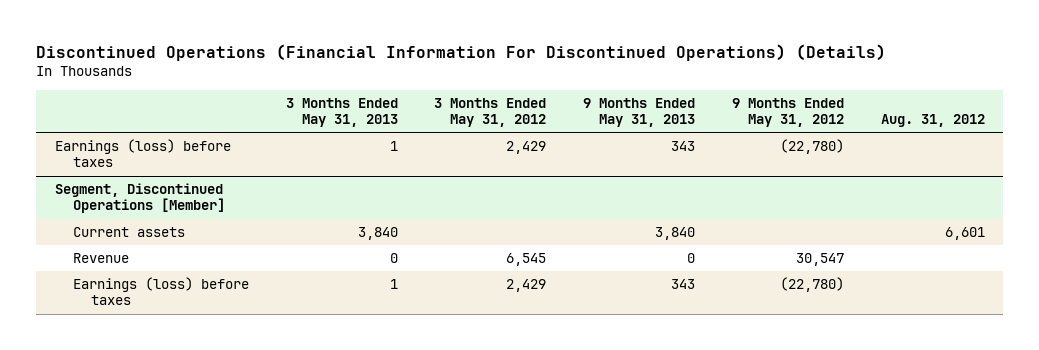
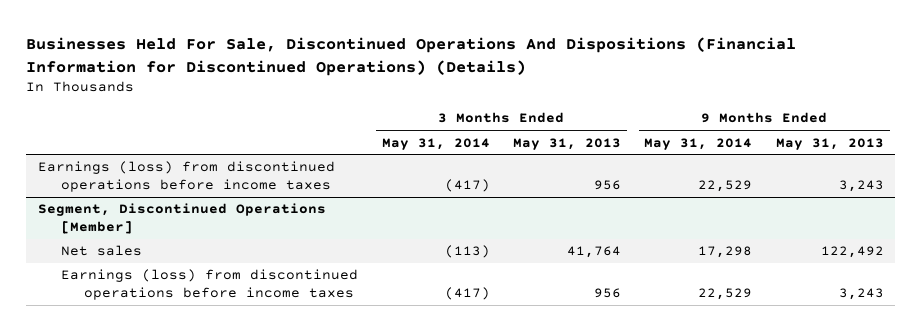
- Discontinued Operations (Financial Information For Discontinued Operations) (Details)
+ Businesses Held For Sale, Discontinued Operations And Dispositions (Financial Information for Discontinued Operations) (Details)
- | 3 Months Ended May 31, 2013 | 3 Months Ended May 31, 2012 | 9 Months Ended May 31, 2013 | 9 Months Ended May 31, 2012 | Aug. 31, 2012
+ | 3 Months Ended May 31, 2014 | 3 Months Ended May 31, 2013 | 9 Months Ended May 31, 2014 | 9 Months Ended May 31, 2013
- Earnings (loss) before taxes | 1 | 2,429 | 343 | (22,780) |
+ Earnings (loss) from discontinued operations before income taxes | (417) | 956 | 22,529 | 3,243
@ Segment, Discontinued Operations [Member]
- Current assets | 3,840 | | 3,840 | | 6,601
- Revenue | 0 | 6,545 | 0 | 30,547 |
- Earnings (loss) before taxes | 1 | 2,429 | 343 | (22,780) |
+ Net sales | (113) | 41,764 | 17,298 | 122,492
+ Earnings (loss) from discontinued operations before income taxes | (417) | 956 | 22,529 | 3,243

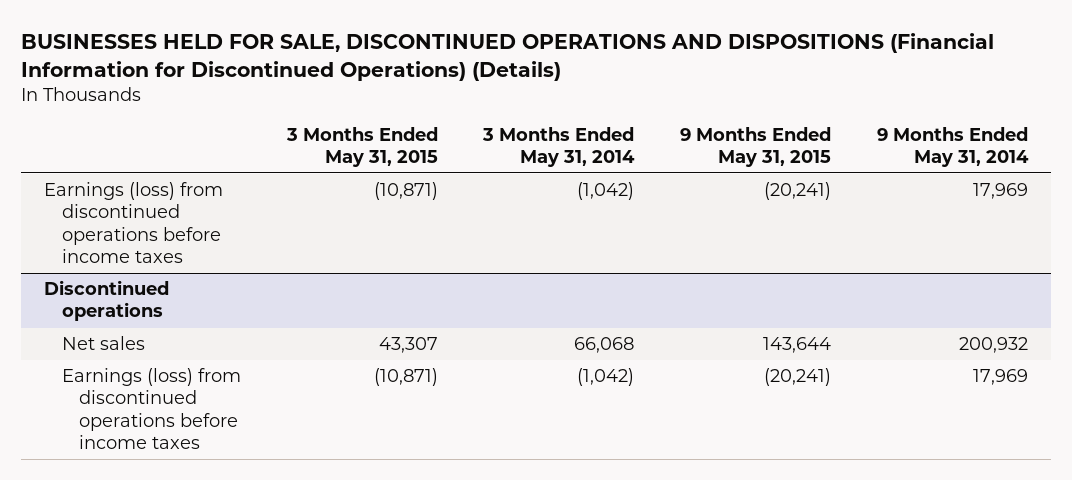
- Businesses Held For Sale, Discontinued Operations And Dispositions (Financial Information for Discontinued Operations) (Details)
+ BUSINESSES HELD FOR SALE, DISCONTINUED OPERATIONS AND DISPOSITIONS (Financial Information for Discontinued Operations) (Details)
- | 3 Months Ended May 31, 2014 | 3 Months Ended May 31, 2013 | 9 Months Ended May 31, 2014 | 9 Months Ended May 31, 2013
+ | 3 Months Ended May 31, 2015 | 3 Months Ended May 31, 2014 | 9 Months Ended May 31, 2015 | 9 Months Ended May 31, 2014
- Earnings (loss) from discontinued operations before income taxes | (417) | 956 | 22,529 | 3,243
- Segment, Discontinued Operations [Member]
- Net sales | (113) | 41,764 | 17,298 | 122,492
- Earnings (loss) from discontinued operations before income taxes | (417) | 956 | 22,529 | 3,243
+ Earnings (loss) from discontinued operations before income taxes | (10,871) | (1,042) | (20,241) | 17,969
+ Discontinued operations
+ Net sales | 43,307 | 66,068 | 143,644 | 200,932
+ Earnings (loss) from discontinued operations before income taxes | (10,871) | (1,042) | (20,241) | 17,969

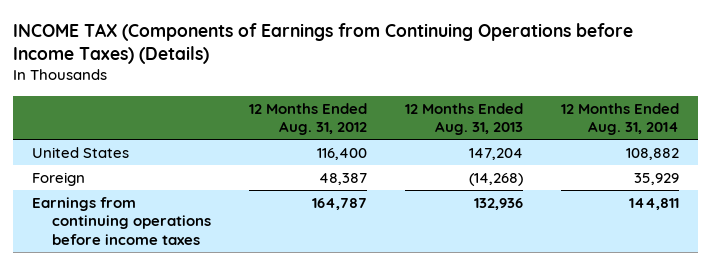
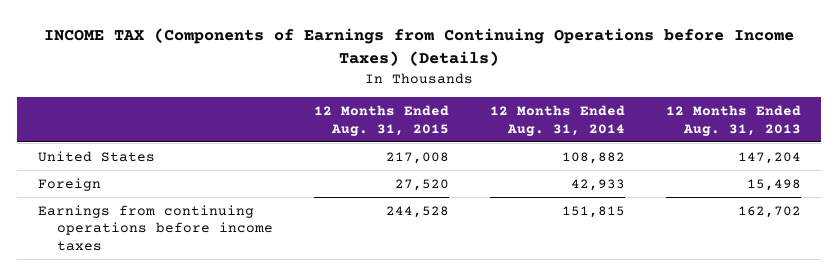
- | 12 Months Ended Aug. 31, 2012 | 12 Months Ended Aug. 31, 2013 | 12 Months Ended Aug. 31, 2014
+ | 12 Months Ended Aug. 31, 2015 | 12 Months Ended Aug. 31, 2014 | 12 Months Ended Aug. 31, 2013
- Foreign | 48,387 | (14,268) | 35,929
- Earnings from continuing operations before income taxes | 164,787 | 132,936 | 144,811
+ Foreign | 27,520 | 42,933 | 15,498
+ Earnings from continuing operations before income taxes | 244,528 | 151,815 | 162,702

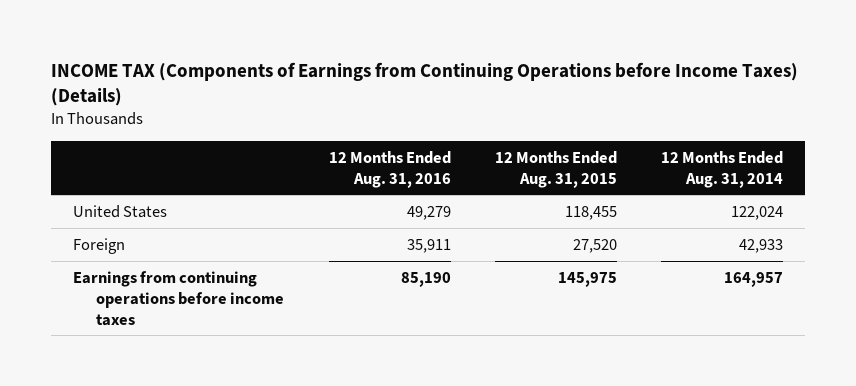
- | 12 Months Ended Aug. 31, 2015 | 12 Months Ended Aug. 31, 2014 | 12 Months Ended Aug. 31, 2013
+ | 12 Months Ended Aug. 31, 2016 | 12 Months Ended Aug. 31, 2015 | 12 Months Ended Aug. 31, 2014
- United States | 217,008 | 108,882 | 147,204
+ United States | 49,279 | 118,455 | 122,024
- Earnings from continuing operations before income taxes | 244,528 | 151,815 | 162,702
+ Earnings from continuing operations before income taxes | 85,190 | 145,975 | 164,957

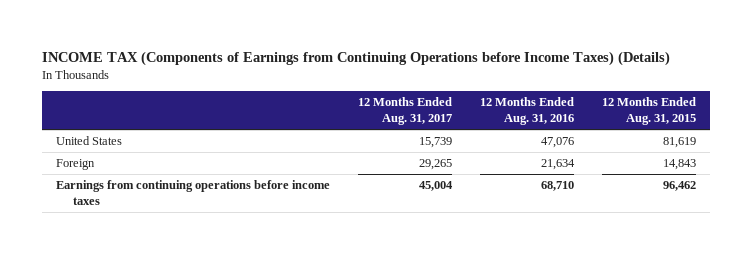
- | 12 Months Ended Aug. 31, 2016 | 12 Months Ended Aug. 31, 2015 | 12 Months Ended Aug. 31, 2014
+ | 12 Months Ended Aug. 31, 2017 | 12 Months Ended Aug. 31, 2016 | 12 Months Ended Aug. 31, 2015
- United States | 49,279 | 118,455 | 122,024
- Foreign | 35,911 | 27,520 | 42,933
- Earnings from continuing operations before income taxes | 85,190 | 145,975 | 164,957
+ United States | 15,739 | 47,076 | 81,619
+ Foreign | 29,265 | 21,634 | 14,843
+ Earnings from continuing operations before income taxes | 45,004 | 68,710 | 96,462

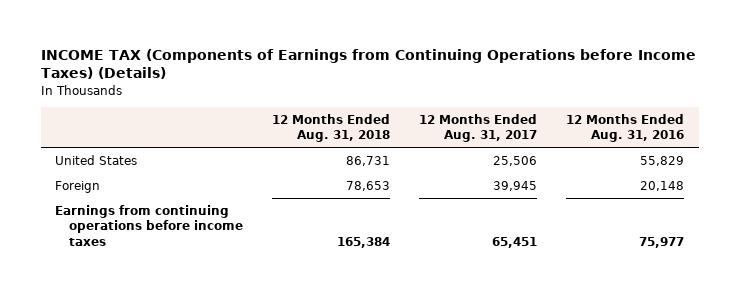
- | 12 Months Ended Aug. 31, 2017 | 12 Months Ended Aug. 31, 2016 | 12 Months Ended Aug. 31, 2015
+ | 12 Months Ended Aug. 31, 2018 | 12 Months Ended Aug. 31, 2017 | 12 Months Ended Aug. 31, 2016
- United States | 15,739 | 47,076 | 81,619
- Foreign | 29,265 | 21,634 | 14,843
- Earnings from continuing operations before income taxes | 45,004 | 68,710 | 96,462
+ United States | 86,731 | 25,506 | 55,829
+ Foreign | 78,653 | 39,945 | 20,148
+ Earnings from continuing operations before income taxes | 165,384 | 65,451 | 75,977

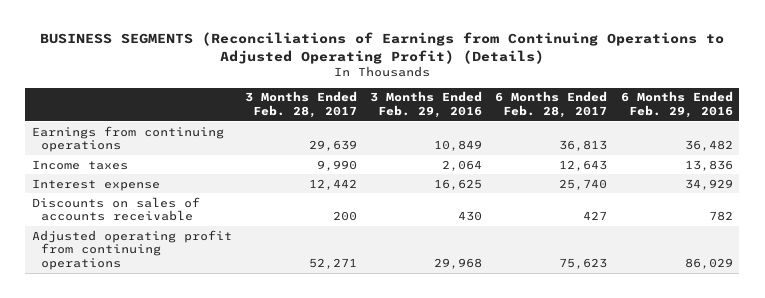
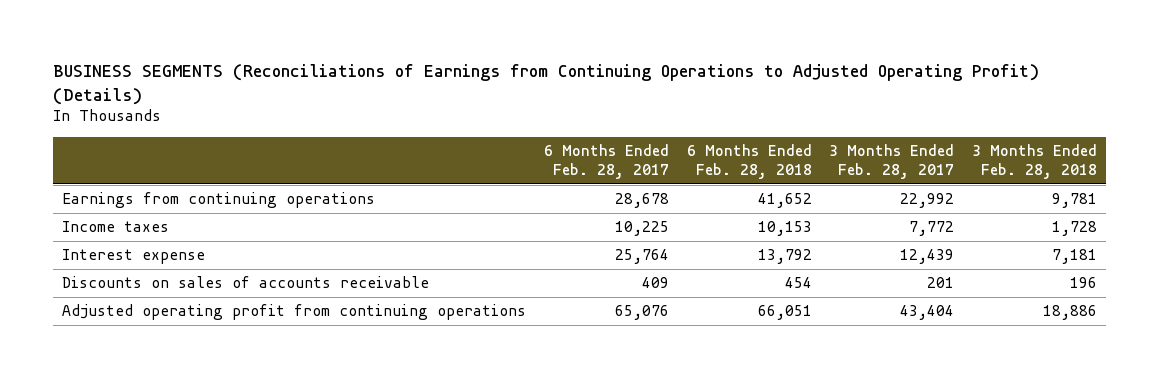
- | 3 Months Ended Feb. 28, 2017 | 3 Months Ended Feb. 29, 2016 | 6 Months Ended Feb. 28, 2017 | 6 Months Ended Feb. 29, 2016
+ | 6 Months Ended Feb. 28, 2017 | 6 Months Ended Feb. 28, 2018 | 3 Months Ended Feb. 28, 2017 | 3 Months Ended Feb. 28, 2018
- Earnings from continuing operations | 29,639 | 10,849 | 36,813 | 36,482
- Income taxes | 9,990 | 2,064 | 12,643 | 13,836
- Interest expense | 12,442 | 16,625 | 25,740 | 34,929
- Discounts on sales of accounts receivable | 200 | 430 | 427 | 782
- Adjusted operating profit from continuing operations | 52,271 | 29,968 | 75,623 | 86,029
+ Earnings from continuing operations | 28,678 | 41,652 | 22,992 | 9,781
+ Income taxes | 10,225 | 10,153 | 7,772 | 1,728
+ Interest expense | 25,764 | 13,792 | 12,439 | 7,181
+ Discounts on sales of accounts receivable | 409 | 454 | 201 | 196
+ Adjusted operating profit from continuing operations | 65,076 | 66,051 | 43,404 | 18,886

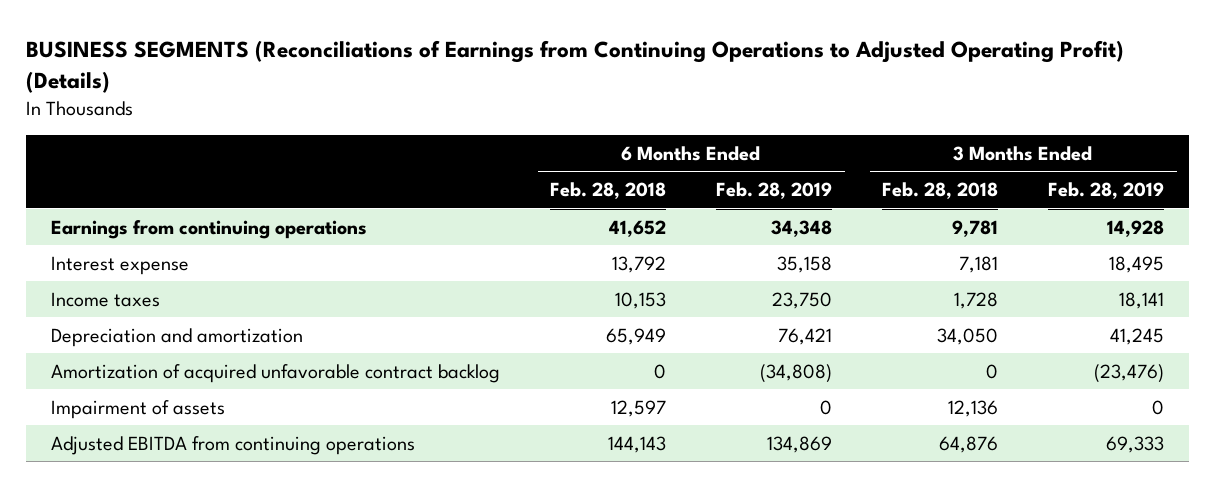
- | 6 Months Ended Feb. 28, 2017 | 6 Months Ended Feb. 28, 2018 | 3 Months Ended Feb. 28, 2017 | 3 Months Ended Feb. 28, 2018
+ | 6 Months Ended Feb. 28, 2018 | 6 Months Ended Feb. 28, 2019 | 3 Months Ended Feb. 28, 2018 | 3 Months Ended Feb. 28, 2019
- Discounts on sales of accounts receivable | 409 | 454 | 201 | 196
- Adjusted operating profit from continuing operations | 65,076 | 66,051 | 43,404 | 18,886
moved down: Income taxes | 10,153 | 23,750 | 1,728 | 18,141
+ Depreciation and amortization | 65,949 | 76,421 | 34,050 | 41,245
+ Amortization of acquired unfavorable contract backlog | 0 | (34,808) | 0 | (23,476)
+ Impairment of assets | 12,597 | 0 | 12,136 | 0
+ Adjusted EBITDA from continuing operations | 144,143 | 134,869 | 64,876 | 69,333

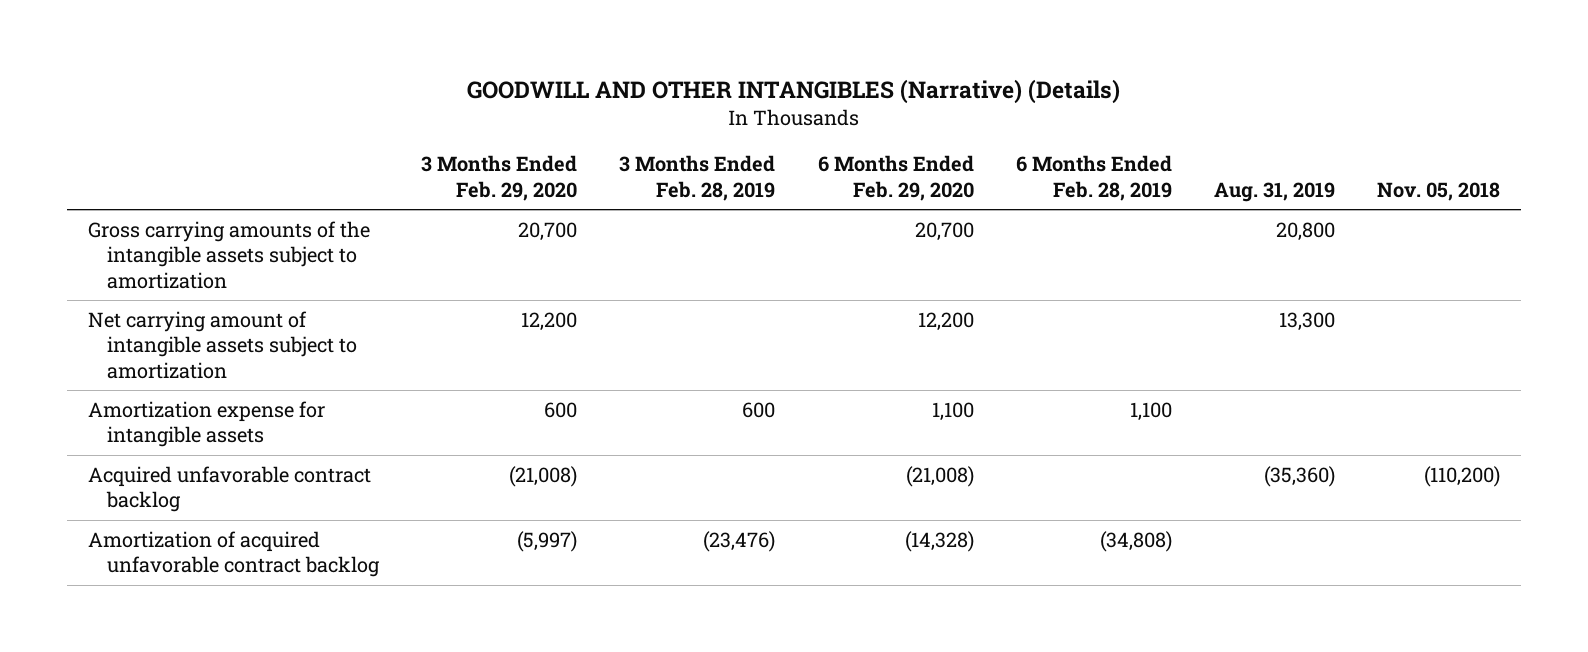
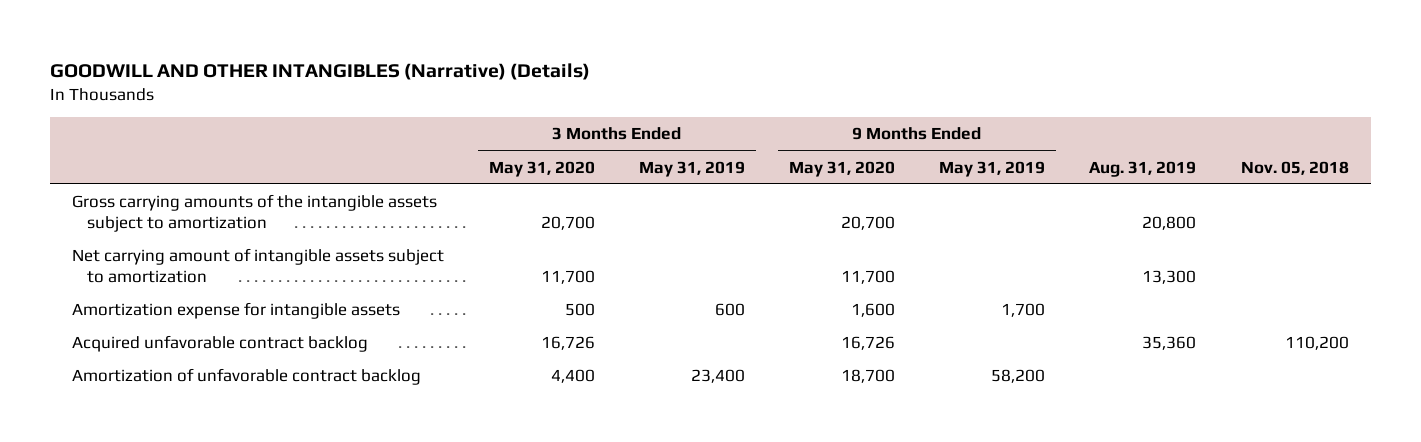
- | 3 Months Ended Feb. 29, 2020 | 3 Months Ended Feb. 28, 2019 | 6 Months Ended Feb. 29, 2020 | 6 Months Ended Feb. 28, 2019 | Aug. 31, 2019 | Nov. 05, 2018
+ | 3 Months Ended May 31, 2020 | 3 Months Ended May 31, 2019 | 9 Months Ended May 31, 2020 | 9 Months Ended May 31, 2019 | Aug. 31, 2019 | Nov. 05, 2018
- Acquired unfavorable contract backlog | (21,008) | | (21,008) | | (35,360) | (110,200)
- Amortization of acquired unfavorable contract backlog | (5,997) | (23,476) | (14,328) | (34,808) | |
+ Acquired unfavorable contract backlog | 16,726 | | 16,726 | | 35,360 | 110,200
+ Amortization of unfavorable contract backlog | 4,400 | 23,400 | 18,700 | 58,200 | |

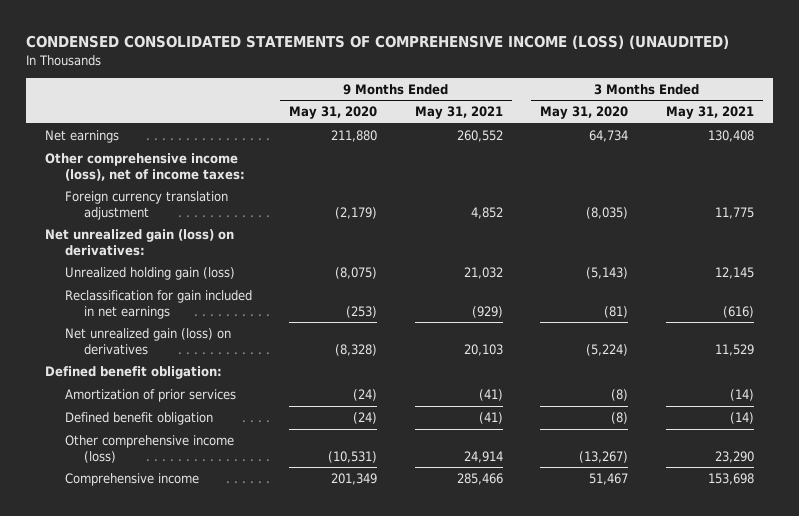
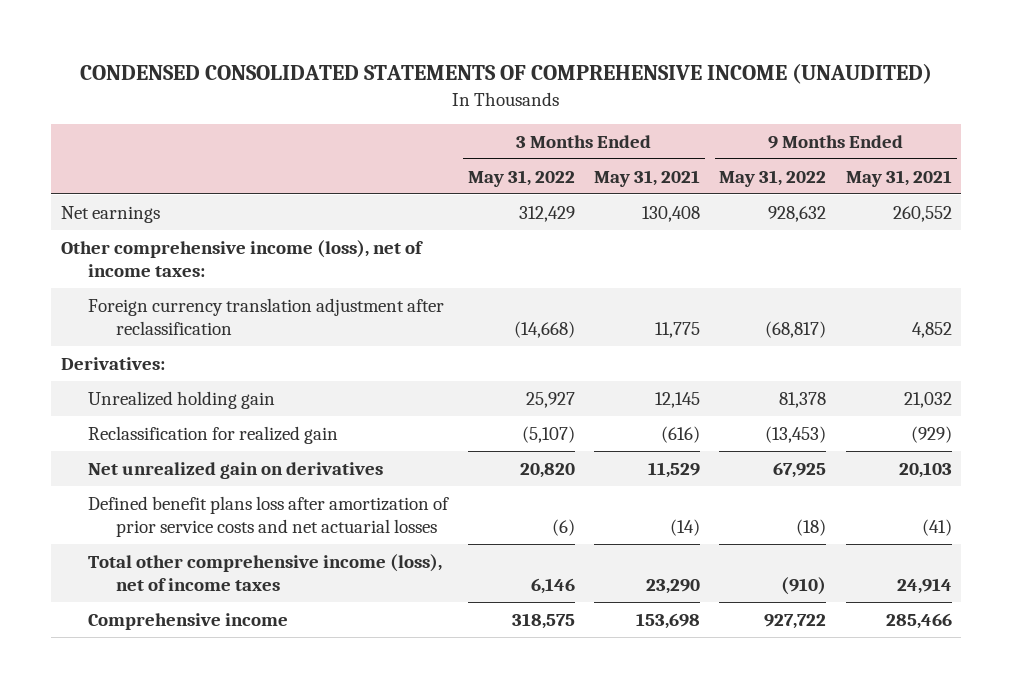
- CONDENSED CONSOLIDATED STATEMENTS OF COMPREHENSIVE INCOME (LOSS) (UNAUDITED)
+ CONDENSED CONSOLIDATED STATEMENTS OF COMPREHENSIVE INCOME (UNAUDITED)
- | 9 Months Ended May 31, 2020 | 9 Months Ended May 31, 2021 | 3 Months Ended May 31, 2020 | 3 Months Ended May 31, 2021
+ | 3 Months Ended May 31, 2022 | 3 Months Ended May 31, 2021 | 9 Months Ended May 31, 2022 | 9 Months Ended May 31, 2021
- Foreign currency translation adjustment | (2,179) | 4,852 | (8,035) | 11,775
- Net unrealized gain (loss) on derivatives:
- Unrealized holding gain (loss) | (8,075) | 21,032 | (5,143) | 12,145
- Reclassification for gain included in net earnings | (253) | (929) | (81) | (616)
- Net unrealized gain (loss) on derivatives | (8,328) | 20,103 | (5,224) | 11,529
- Defined benefit obligation:
- Amortization of prior services | (24) | (41) | (8) | (14)
- Defined benefit obligation | (24) | (41) | (8) | (14)
- Other comprehensive income (loss) | (10,531) | 24,914 | (13,267) | 23,290
+ Foreign currency translation adjustment after reclassification | (14,668) | 11,775 | (68,817) | 4,852
+ Derivatives:
+ Unrealized holding gain | 25,927 | 12,145 | 81,378 | 21,032
+ Reclassification for realized gain | (5,107) | (616) | (13,453) | (929)
+ Net unrealized gain on derivatives | 20,820 | 11,529 | 67,925 | 20,103
+ Defined benefit plans loss after amortization of prior service costs and net actuarial losses | (6) | (14) | (18) | (41)
+ Total other comprehensive income (loss), net of income taxes | 6,146 | 23,290 | (910) | 24,914

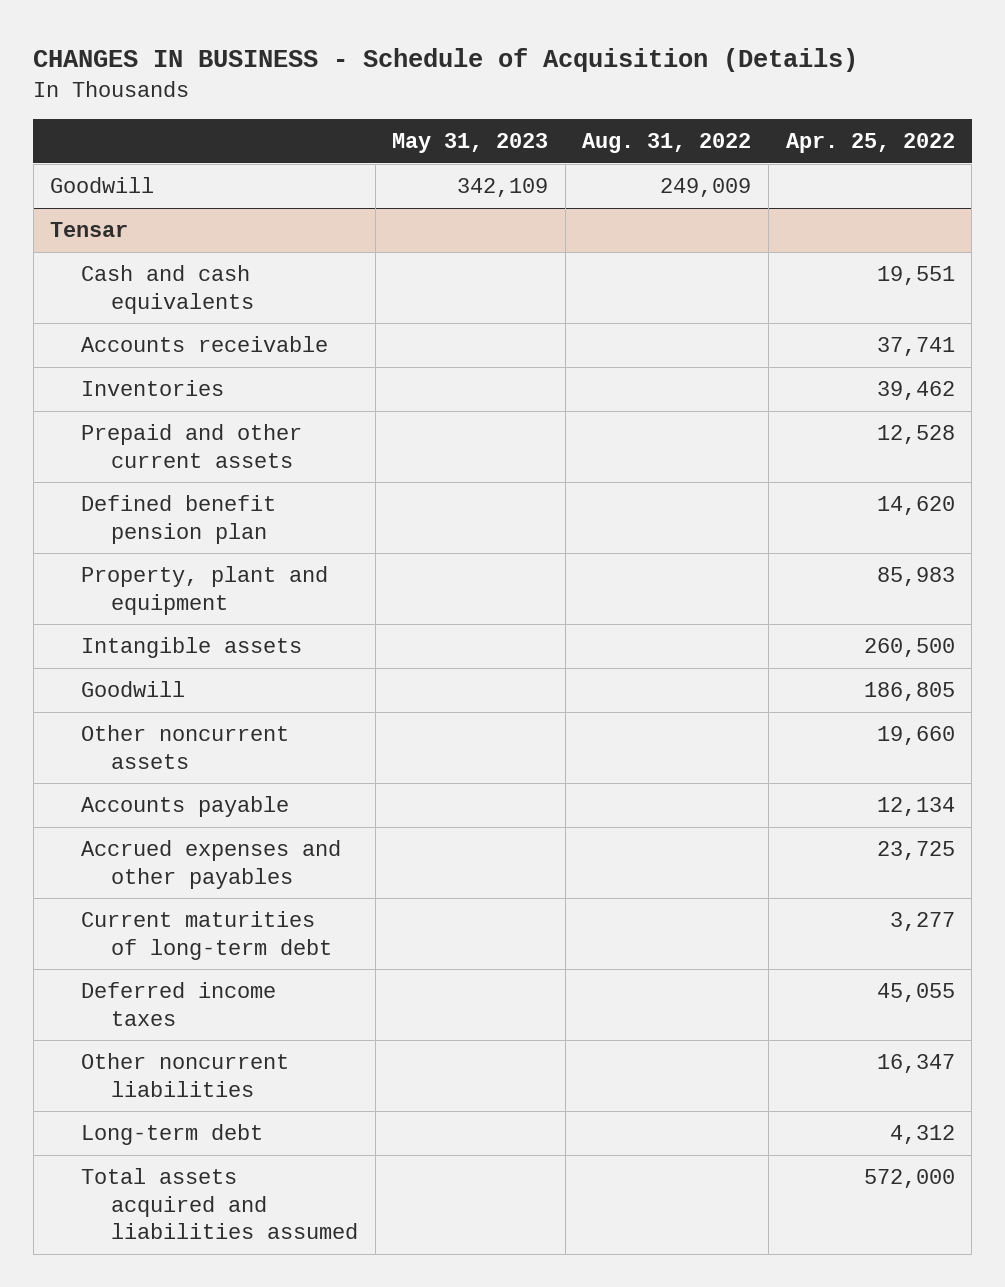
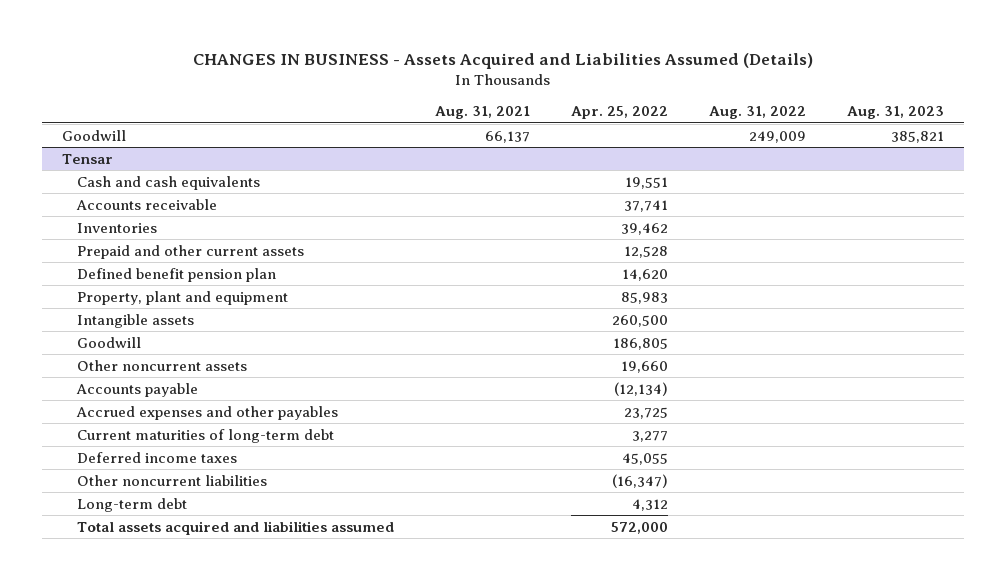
- CHANGES IN BUSINESS - Schedule of Acquisition (Details)
+ CHANGES IN BUSINESS - Assets Acquired and Liabilities Assumed (Details)
- | May 31, 2023 | Aug. 31, 2022 | Apr. 25, 2022
+ | Aug. 31, 2021 | Apr. 25, 2022 | Aug. 31, 2022 | Aug. 31, 2023
@ Tensar
- Accounts payable | | | 12,134
+ Accounts payable | | (12,134) | |
- Other noncurrent liabilities | | | 16,347
+ Other noncurrent liabilities | | (16,347) | |

